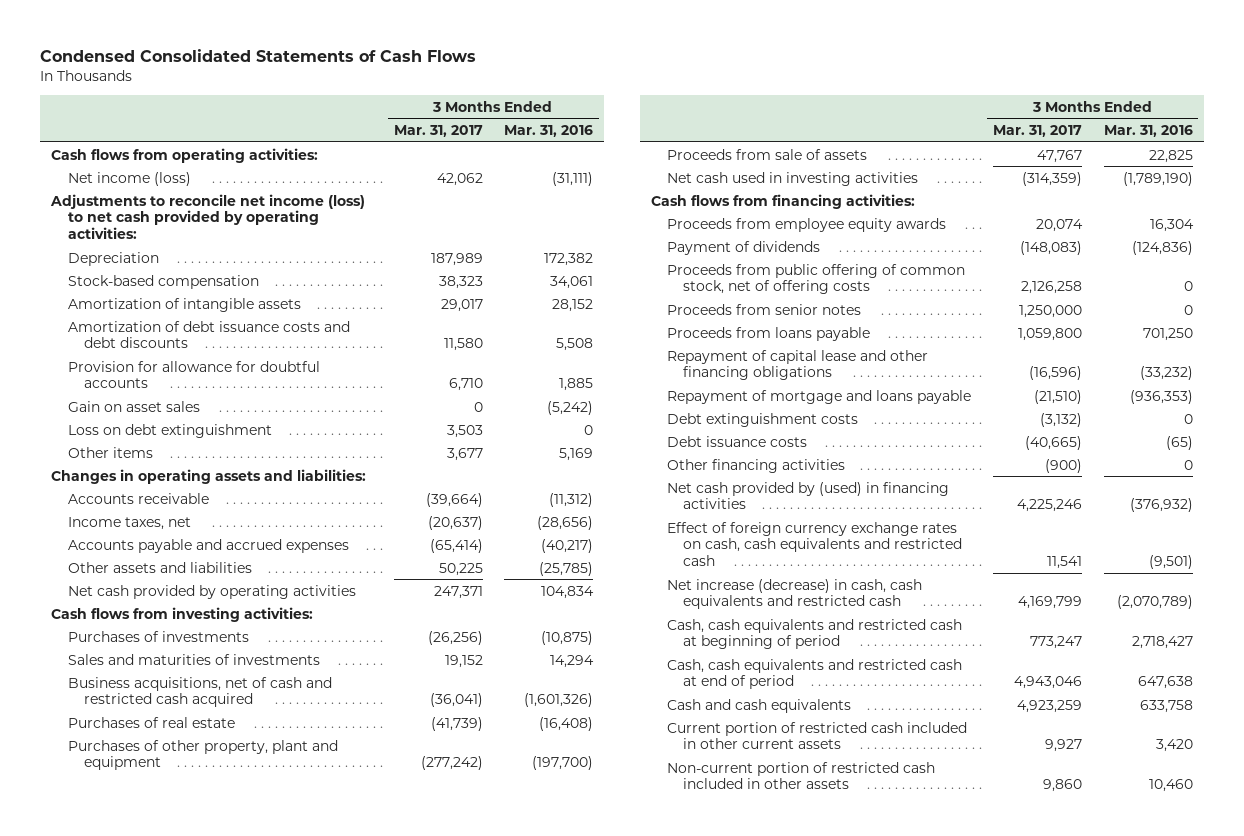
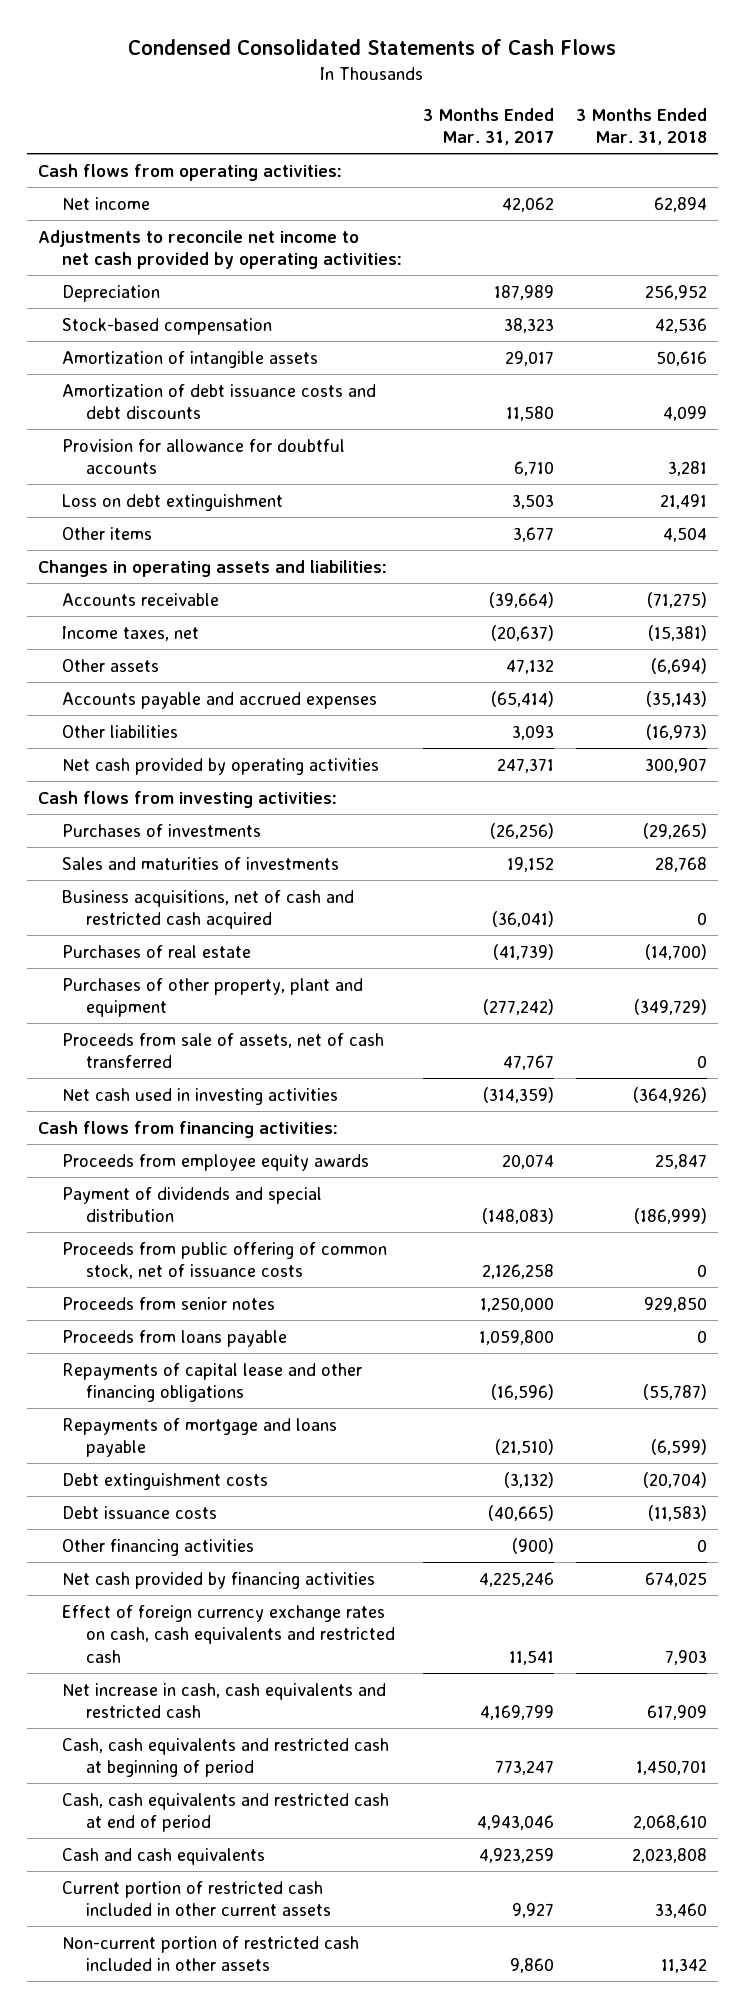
- | 3 Months Ended Mar. 31, 2017 | 3 Months Ended Mar. 31, 2016
+ | 3 Months Ended Mar. 31, 2017 | 3 Months Ended Mar. 31, 2018
- Net income (loss) | 42,062 | (31,111)
- Adjustments to reconcile net income (loss) to net cash provided by operating activities:
+ Net income | 42,062 | 62,894
+ Adjustments to reconcile net income to net cash provided by operating activities:
- Gain on asset sales | 0 | (5,242)
+ Other assets | 47,132 | (6,694)
- Other assets and liabilities | 50,225 | (25,785)
+ Other liabilities | 3,093 | (16,973)
- Proceeds from sale of assets | 47,767 | 22,825
+ Proceeds from sale of assets, net of cash transferred | 47,767 | 0
- Payment of dividends | (148,083) | (124,836)
- Proceeds from public offering of common stock, net of offering costs | 2,126,258 | 0
+ Payment of dividends and special distribution | (148,083) | (186,999)
+ Proceeds from public offering of common stock, net of issuance costs | 2,126,258 | 0
- Repayment of capital lease and other financing obligations | (16,596) | (33,232)
- Repayment of mortgage and loans payable | (21,510) | (936,353)
+ Repayments of capital lease and other financing obligations | (16,596) | (55,787)
+ Repayments of mortgage and loans payable | (21,510) | (6,599)
- Net cash provided by (used) in financing activities | 4,225,246 | (376,932)
+ Net cash provided by financing activities | 4,225,246 | 674,025
- Net increase (decrease) in cash, cash equivalents and restricted cash | 4,169,799 | (2,070,789)
+ Net increase in cash, cash equivalents and restricted cash | 4,169,799 | 617,909

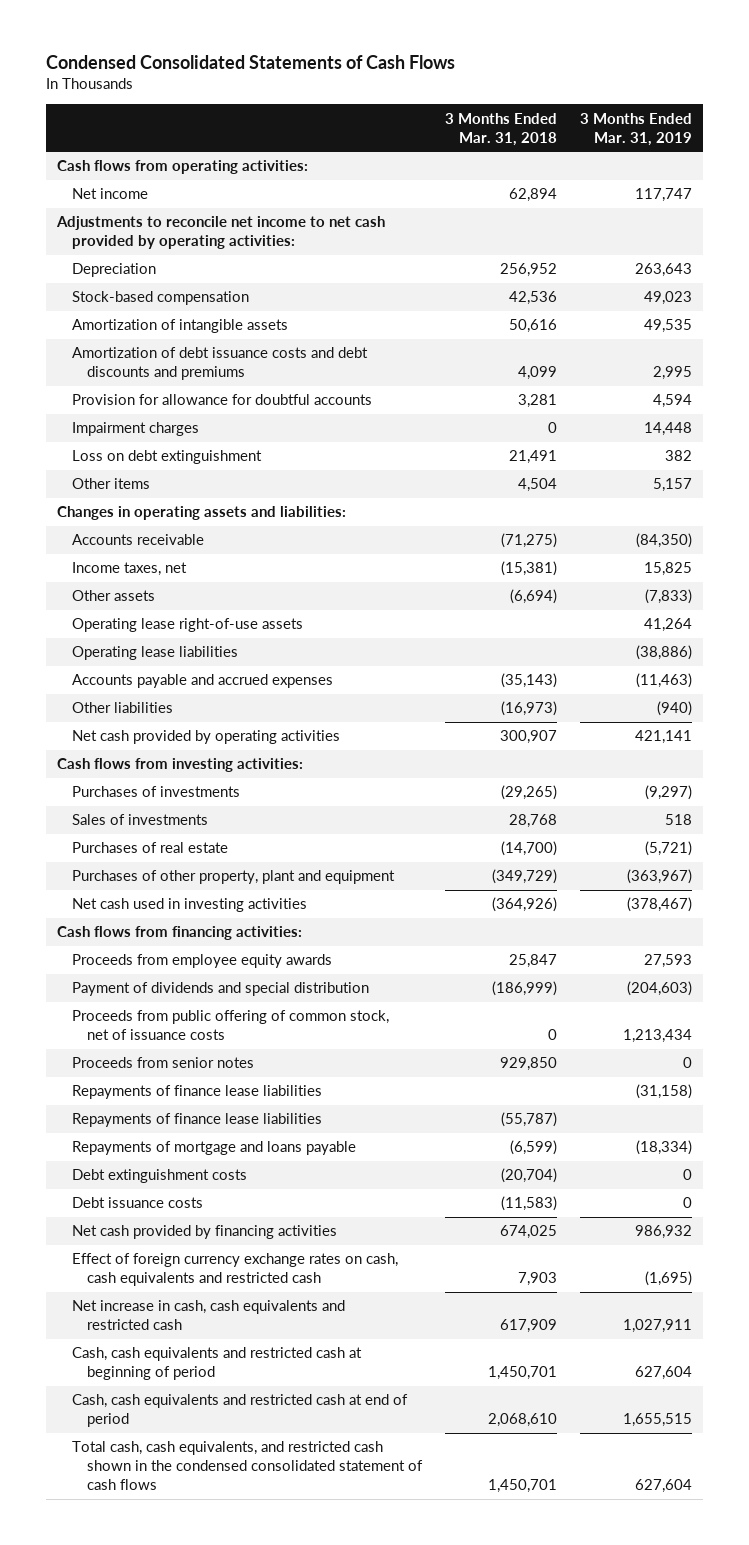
- | 3 Months Ended Mar. 31, 2017 | 3 Months Ended Mar. 31, 2018
+ | 3 Months Ended Mar. 31, 2018 | 3 Months Ended Mar. 31, 2019
- Amortization of debt issuance costs and debt discounts | 11,580 | 4,099
+ Amortization of debt issuance costs and debt discounts and premiums | 4,099 | 2,995
+ Impairment charges | 0 | 14,448
+ Operating lease right-of-use assets | | 41,264
+ Operating lease liabilities | | (38,886)
- Sales and maturities of investments | 19,152 | 28,768
- Business acquisitions, net of cash and restricted cash acquired | (36,041) | 0
+ Sales of investments | 28,768 | 518
- Proceeds from sale of assets, net of cash transferred | 47,767 | 0
- Proceeds from loans payable | 1,059,800 | 0
- Repayments of capital lease and other financing obligations | (16,596) | (55,787)
+ Repayments of finance lease liabilities | | (31,158)
+ Repayments of finance lease liabilities | (55,787) |
- Other financing activities | (900) | 0
- Cash and cash equivalents | 4,923,259 | 2,023,808
- Current portion of restricted cash included in other current assets | 9,927 | 33,460
- Non-current portion of restricted cash included in other assets | 9,860 | 11,342
+ Total cash, cash equivalents, and restricted cash shown in the condensed consolidated statement of cash flows | 1,450,701 | 627,604

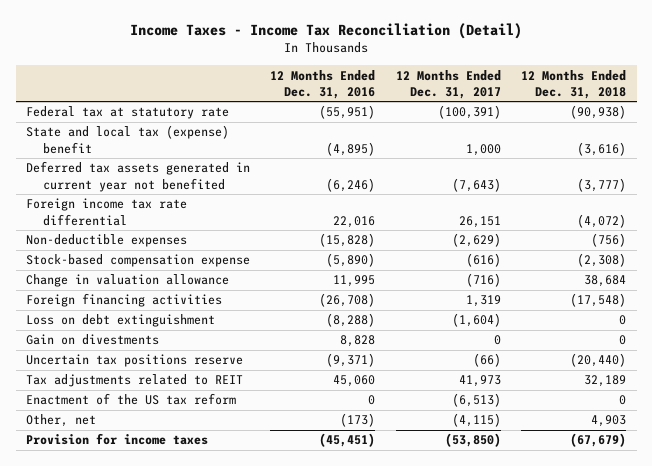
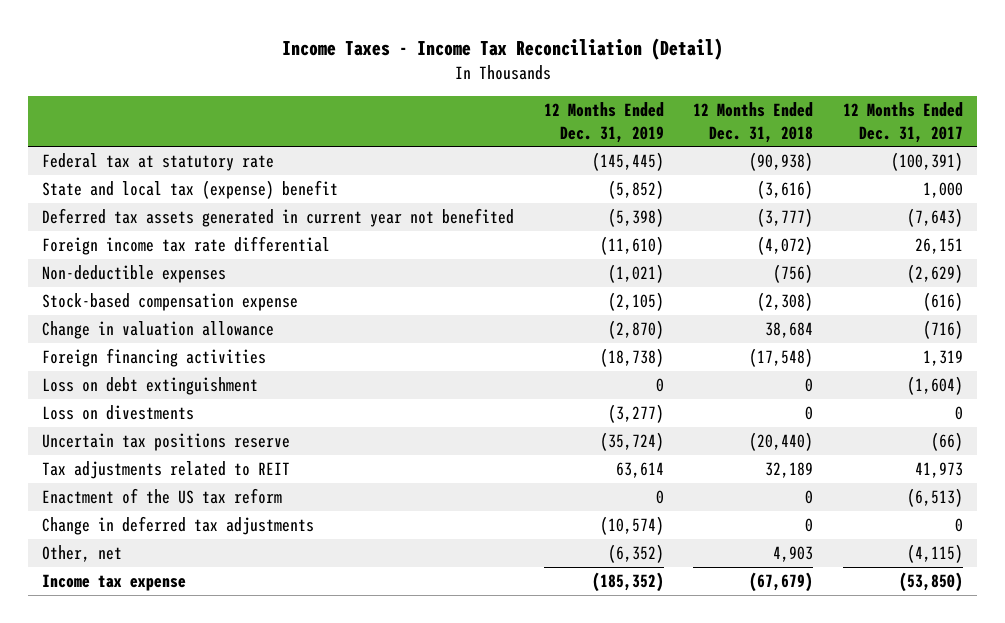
- | 12 Months Ended Dec. 31, 2016 | 12 Months Ended Dec. 31, 2017 | 12 Months Ended Dec. 31, 2018
+ | 12 Months Ended Dec. 31, 2019 | 12 Months Ended Dec. 31, 2018 | 12 Months Ended Dec. 31, 2017
- Gain on divestments | 8,828 | 0 | 0
+ Loss on divestments | (3,277) | 0 | 0
+ Change in deferred tax adjustments | (10,574) | 0 | 0
- Provision for income taxes | (45,451) | (53,850) | (67,679)
+ Income tax expense | (185,352) | (67,679) | (53,850)

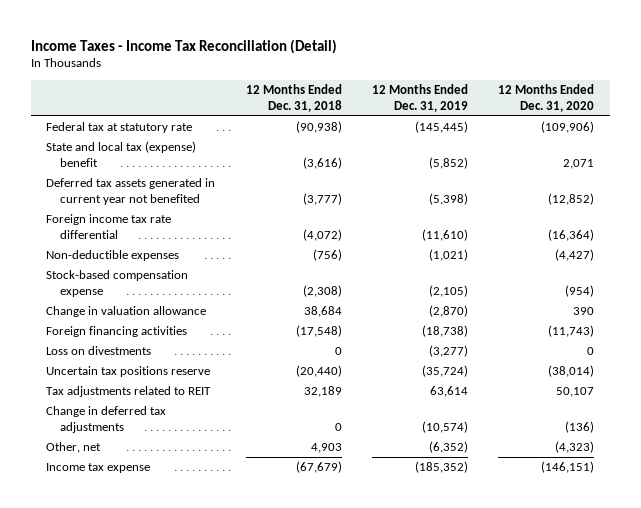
- | 12 Months Ended Dec. 31, 2019 | 12 Months Ended Dec. 31, 2018 | 12 Months Ended Dec. 31, 2017
+ | 12 Months Ended Dec. 31, 2018 | 12 Months Ended Dec. 31, 2019 | 12 Months Ended Dec. 31, 2020
- Loss on debt extinguishment | 0 | 0 | (1,604)
- Enactment of the US tax reform | 0 | 0 | (6,513)

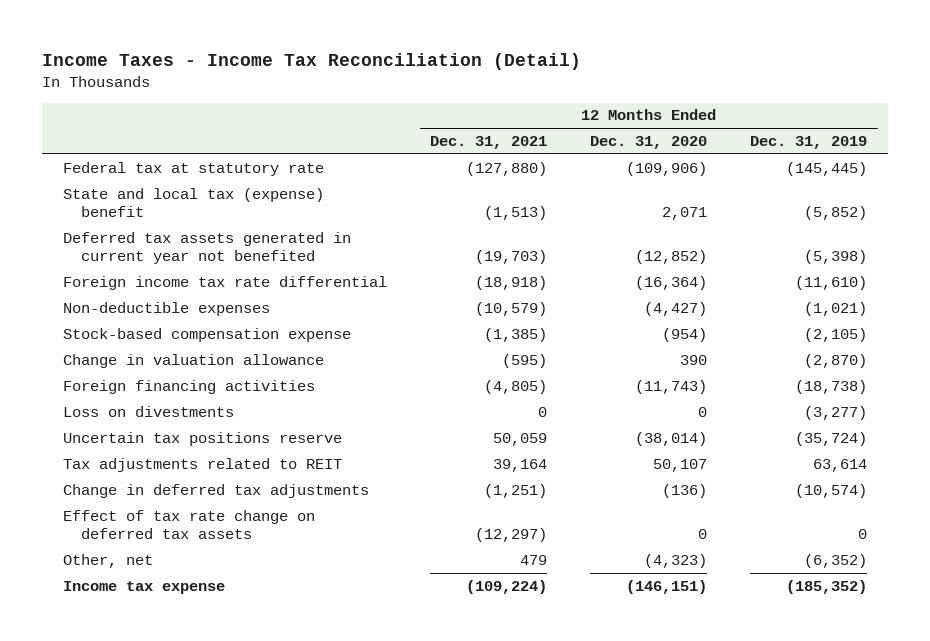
- | 12 Months Ended Dec. 31, 2018 | 12 Months Ended Dec. 31, 2019 | 12 Months Ended Dec. 31, 2020
+ | 12 Months Ended Dec. 31, 2021 | 12 Months Ended Dec. 31, 2020 | 12 Months Ended Dec. 31, 2019
+ Effect of tax rate change on deferred tax assets | (12,297) | 0 | 0

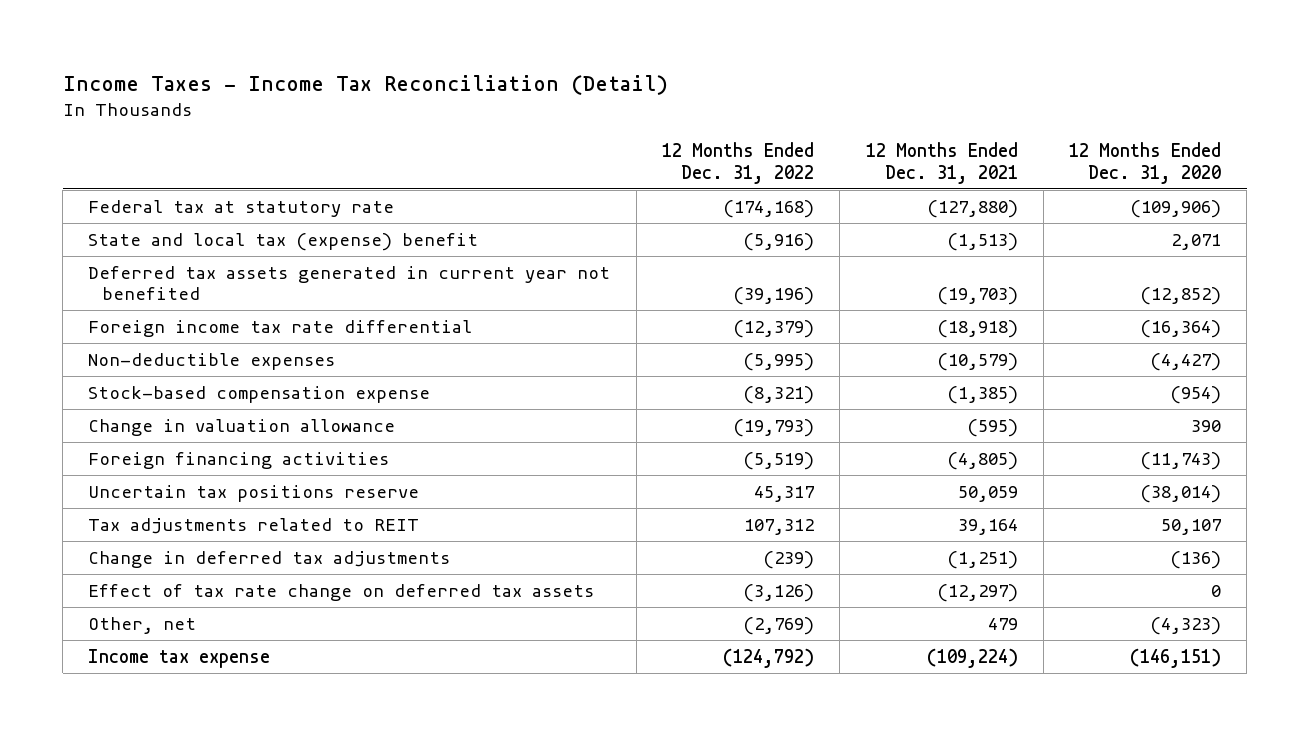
- | 12 Months Ended Dec. 31, 2021 | 12 Months Ended Dec. 31, 2020 | 12 Months Ended Dec. 31, 2019
+ | 12 Months Ended Dec. 31, 2022 | 12 Months Ended Dec. 31, 2021 | 12 Months Ended Dec. 31, 2020
- Loss on divestments | 0 | 0 | (3,277)

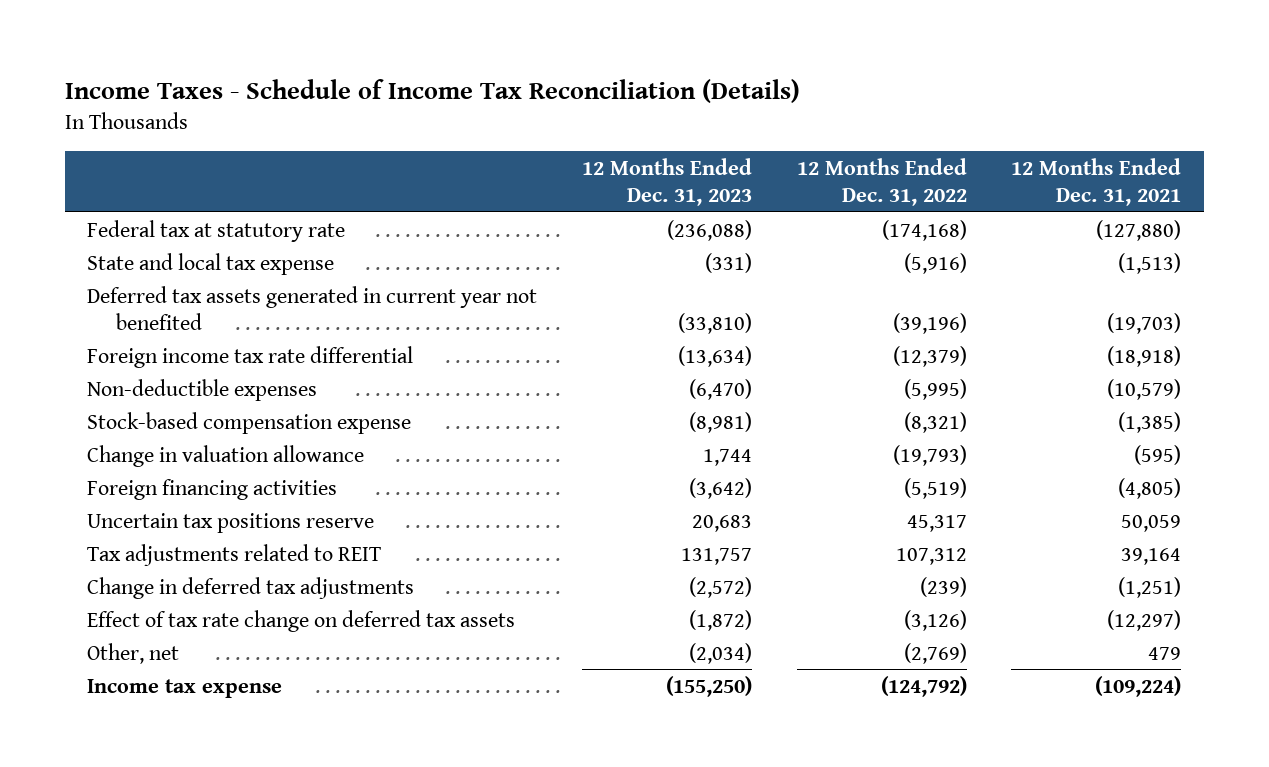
- Income Taxes - Income Tax Reconciliation (Detail)
+ Income Taxes - Schedule of Income Tax Reconciliation (Details)
- | 12 Months Ended Dec. 31, 2022 | 12 Months Ended Dec. 31, 2021 | 12 Months Ended Dec. 31, 2020
+ | 12 Months Ended Dec. 31, 2023 | 12 Months Ended Dec. 31, 2022 | 12 Months Ended Dec. 31, 2021
- State and local tax (expense) benefit | (5,916) | (1,513) | 2,071
+ State and local tax expense | (331) | (5,916) | (1,513)

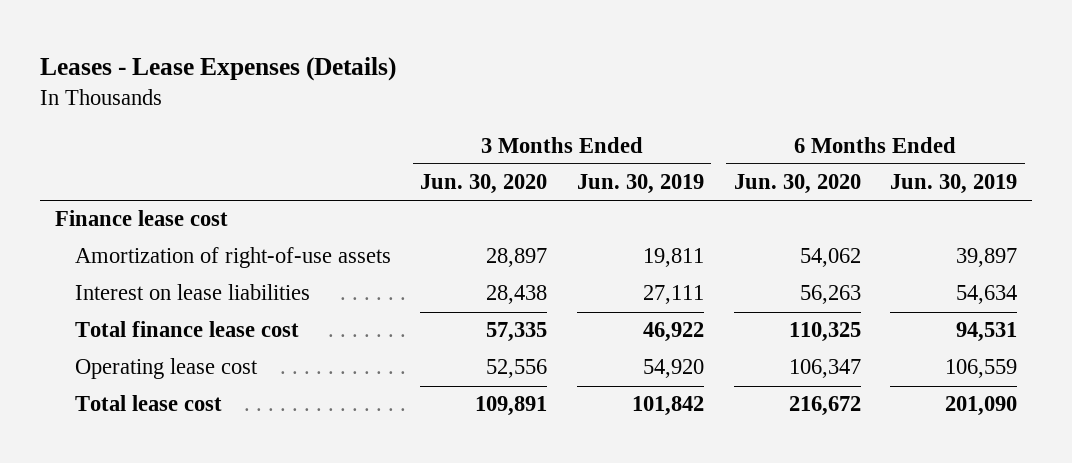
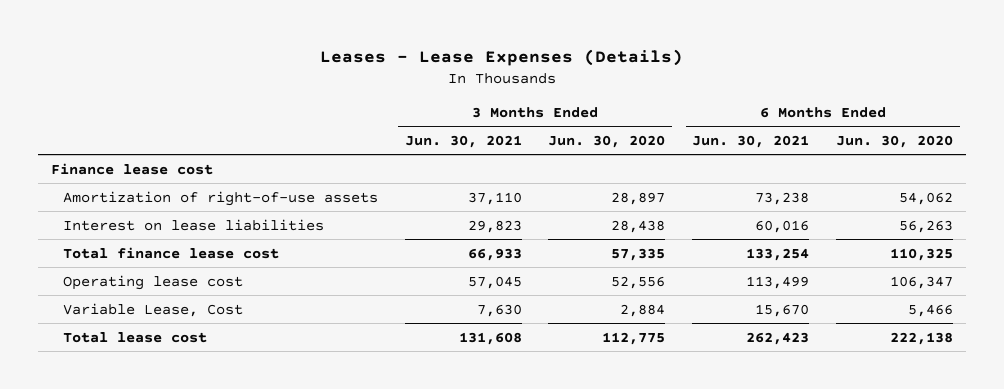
- | 3 Months Ended Jun. 30, 2020 | 3 Months Ended Jun. 30, 2019 | 6 Months Ended Jun. 30, 2020 | 6 Months Ended Jun. 30, 2019
+ | 3 Months Ended Jun. 30, 2021 | 3 Months Ended Jun. 30, 2020 | 6 Months Ended Jun. 30, 2021 | 6 Months Ended Jun. 30, 2020
- Total lease cost | 109,891 | 101,842 | 216,672 | 201,090
+ Variable Lease, Cost | 7,630 | 2,884 | 15,670 | 5,466
+ Total lease cost | 131,608 | 112,775 | 262,423 | 222,138

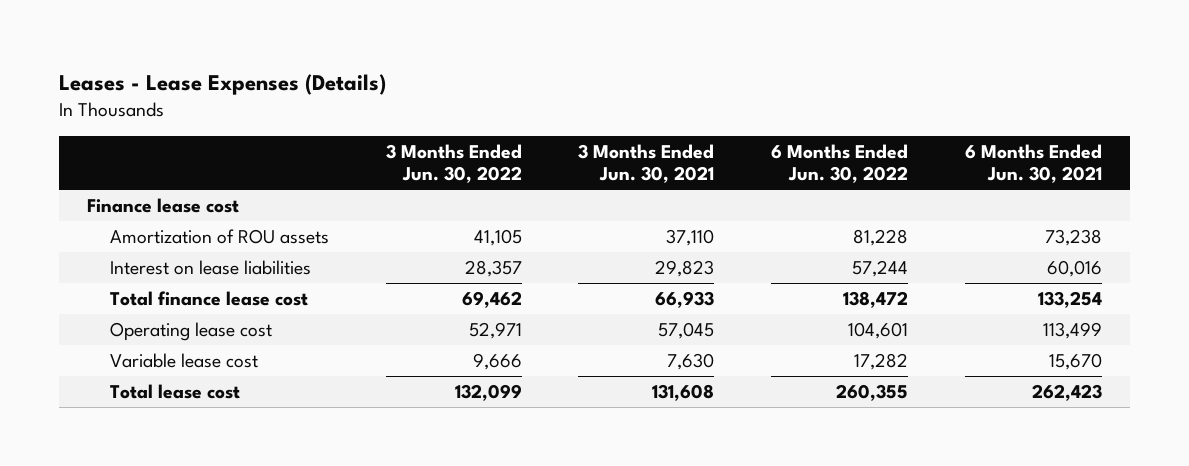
- | 3 Months Ended Jun. 30, 2021 | 3 Months Ended Jun. 30, 2020 | 6 Months Ended Jun. 30, 2021 | 6 Months Ended Jun. 30, 2020
+ | 3 Months Ended Jun. 30, 2022 | 3 Months Ended Jun. 30, 2021 | 6 Months Ended Jun. 30, 2022 | 6 Months Ended Jun. 30, 2021
- Amortization of right-of-use assets | 37,110 | 28,897 | 73,238 | 54,062
+ Amortization of ROU assets | 41,105 | 37,110 | 81,228 | 73,238
- Variable Lease, Cost | 7,630 | 2,884 | 15,670 | 5,466
+ Variable lease cost | 9,666 | 7,630 | 17,282 | 15,670

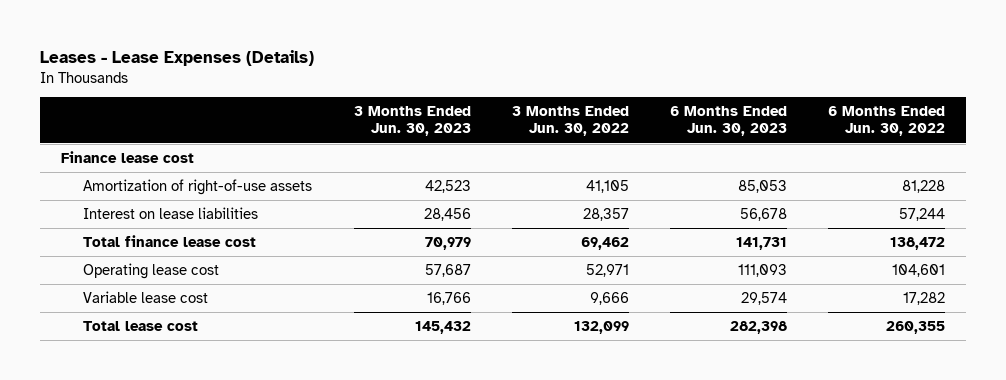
- | 3 Months Ended Jun. 30, 2022 | 3 Months Ended Jun. 30, 2021 | 6 Months Ended Jun. 30, 2022 | 6 Months Ended Jun. 30, 2021
+ | 3 Months Ended Jun. 30, 2023 | 3 Months Ended Jun. 30, 2022 | 6 Months Ended Jun. 30, 2023 | 6 Months Ended Jun. 30, 2022
- Amortization of ROU assets | 41,105 | 37,110 | 81,228 | 73,238
+ Amortization of right-of-use assets | 42,523 | 41,105 | 85,053 | 81,228

